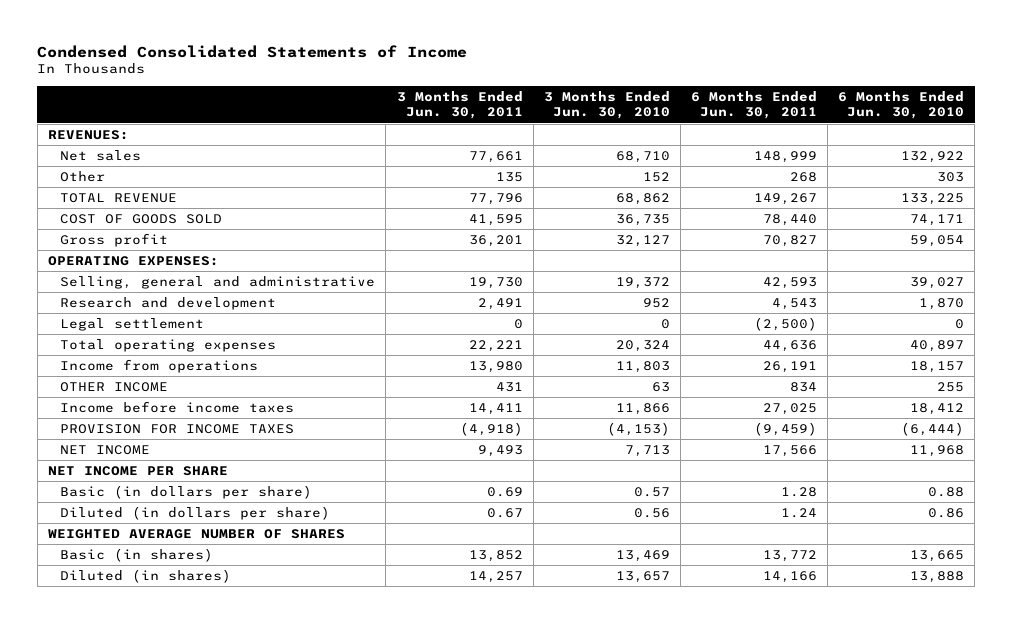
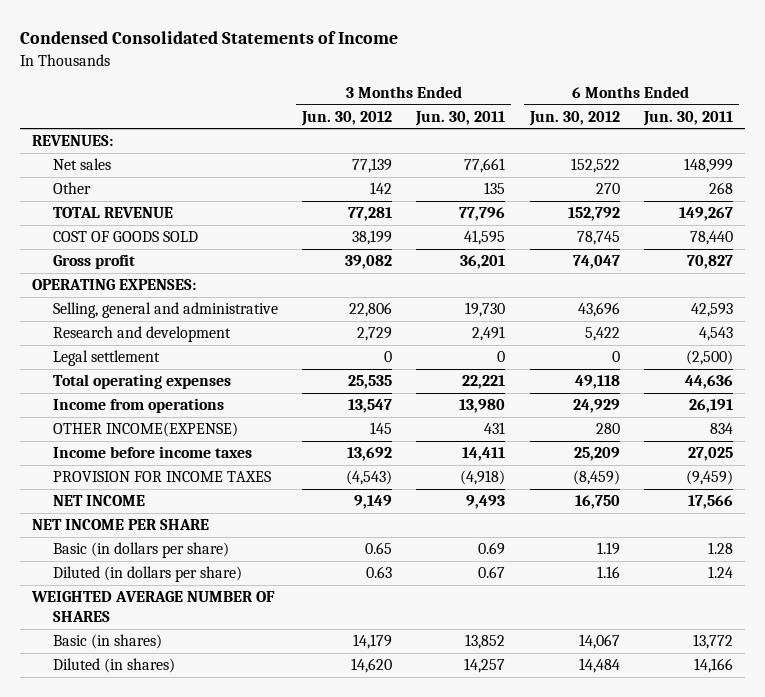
- | 3 Months Ended Jun. 30, 2011 | 3 Months Ended Jun. 30, 2010 | 6 Months Ended Jun. 30, 2011 | 6 Months Ended Jun. 30, 2010
+ | 3 Months Ended Jun. 30, 2012 | 3 Months Ended Jun. 30, 2011 | 6 Months Ended Jun. 30, 2012 | 6 Months Ended Jun. 30, 2011
- OTHER INCOME | 431 | 63 | 834 | 255
+ OTHER INCOME(EXPENSE) | 145 | 431 | 280 | 834

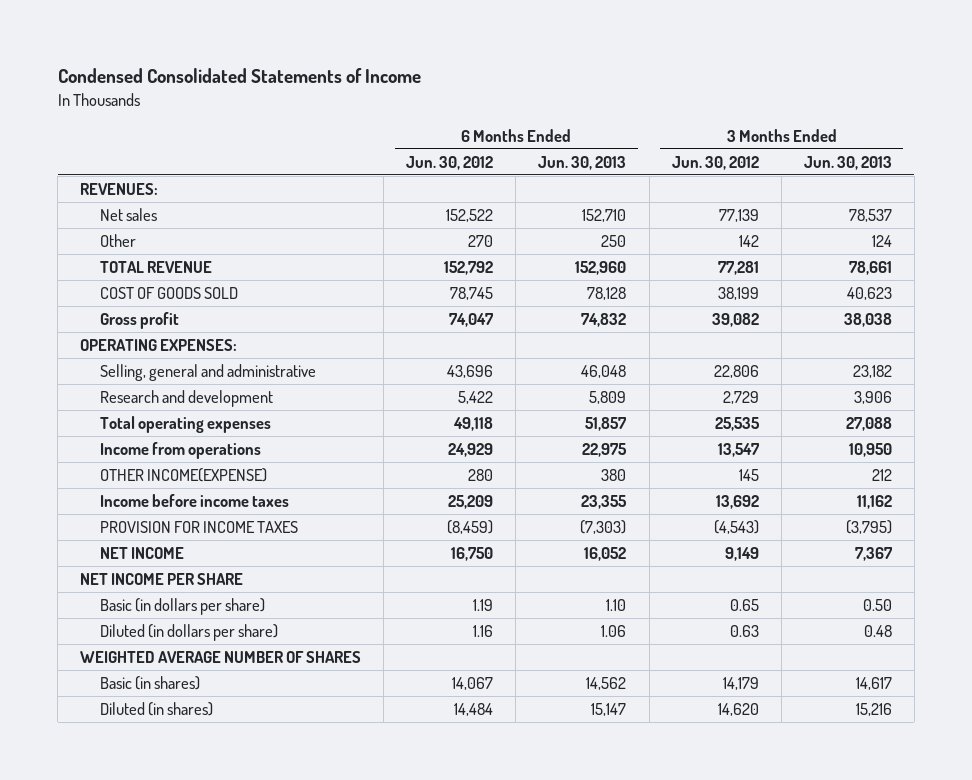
- | 3 Months Ended Jun. 30, 2012 | 3 Months Ended Jun. 30, 2011 | 6 Months Ended Jun. 30, 2012 | 6 Months Ended Jun. 30, 2011
+ | 6 Months Ended Jun. 30, 2012 | 6 Months Ended Jun. 30, 2013 | 3 Months Ended Jun. 30, 2012 | 3 Months Ended Jun. 30, 2013
- Legal settlement | 0 | 0 | 0 | (2,500)

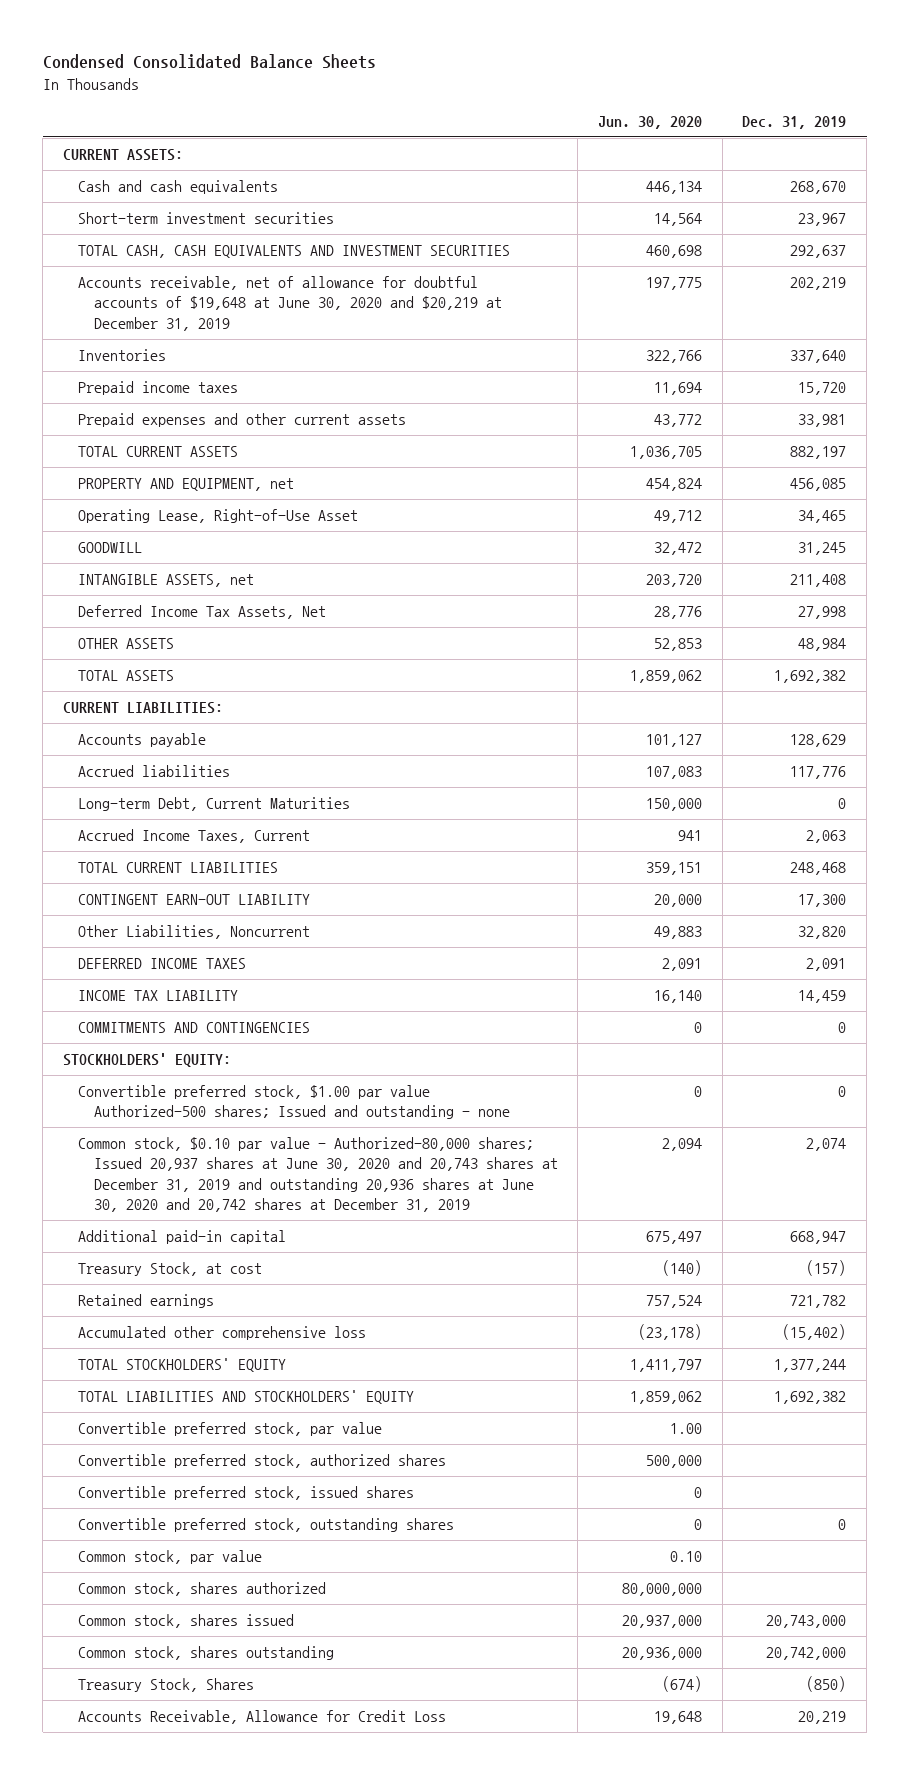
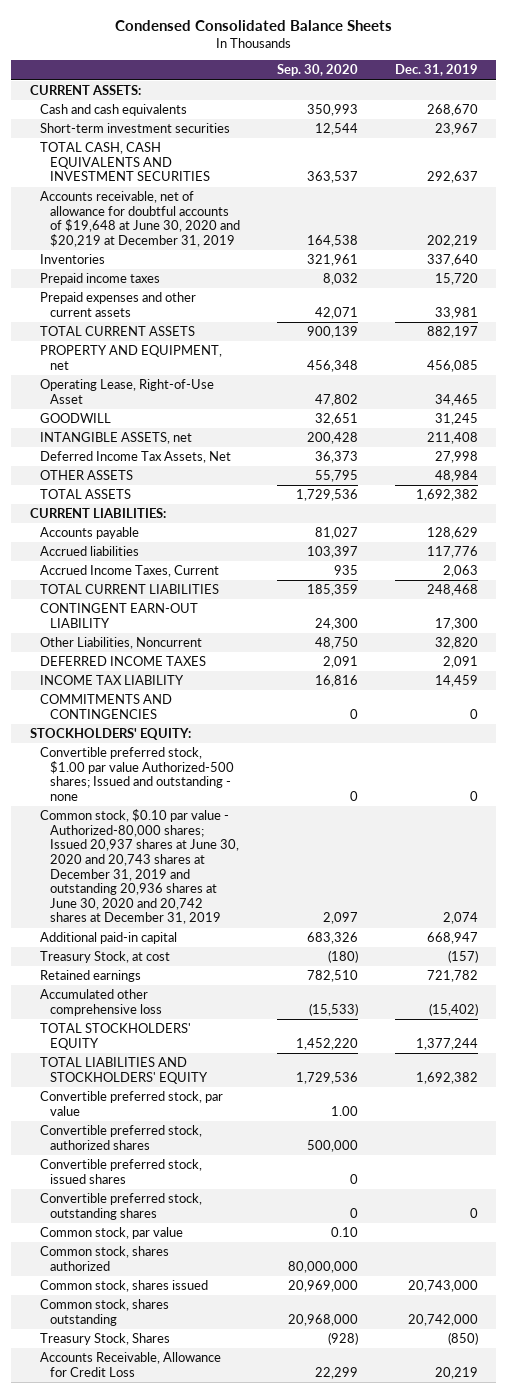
- | Jun. 30, 2020 | Dec. 31, 2019
+ | Sep. 30, 2020 | Dec. 31, 2019
- Long-term Debt, Current Maturities | 150,000 | 0

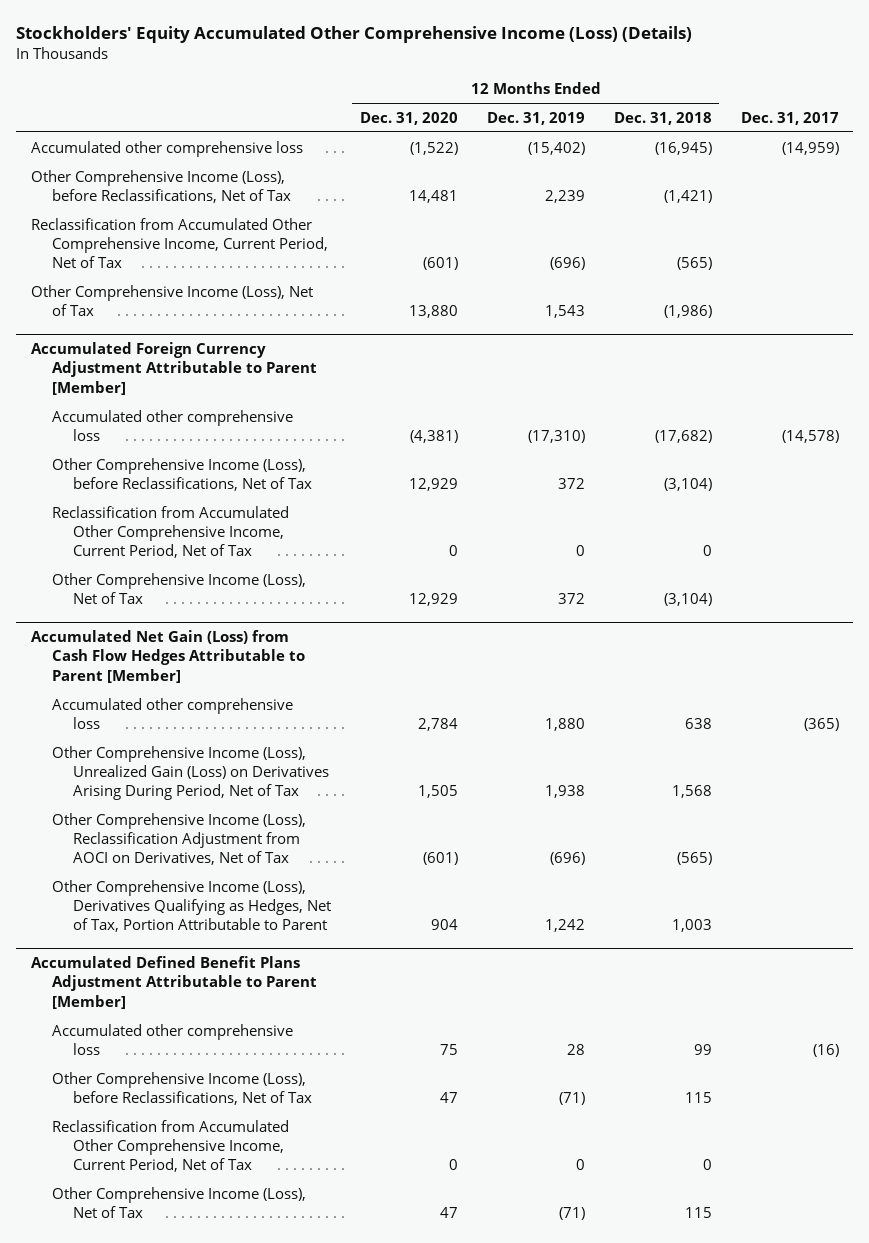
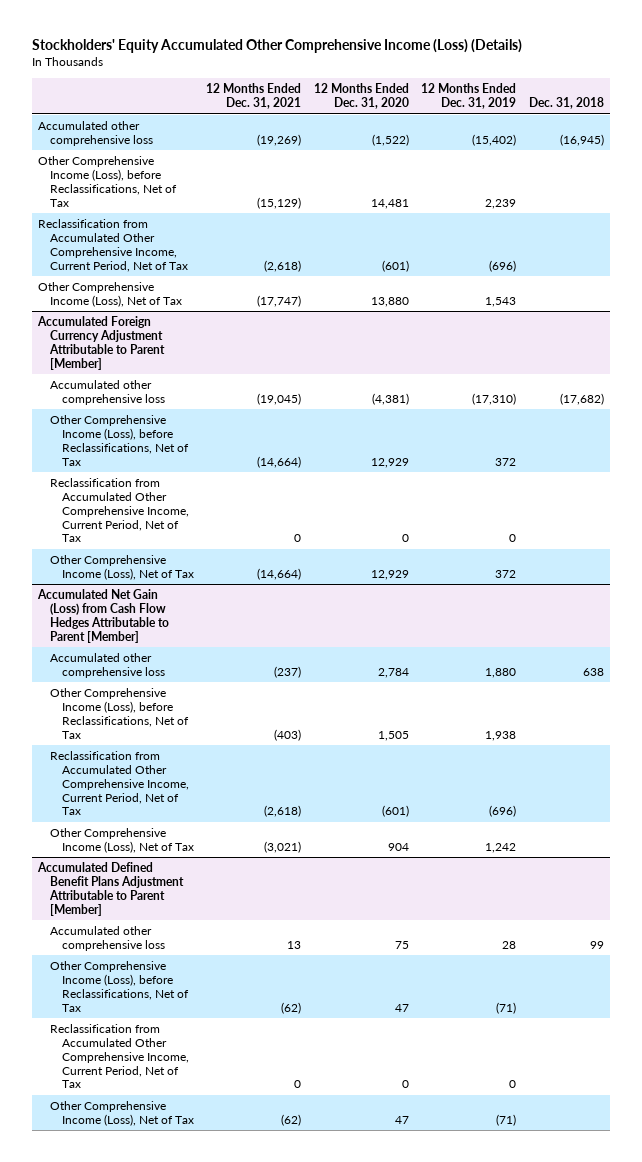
- | 12 Months Ended Dec. 31, 2020 | 12 Months Ended Dec. 31, 2019 | 12 Months Ended Dec. 31, 2018 | Dec. 31, 2017
+ | 12 Months Ended Dec. 31, 2021 | 12 Months Ended Dec. 31, 2020 | 12 Months Ended Dec. 31, 2019 | Dec. 31, 2018
@ Accumulated Net Gain (Loss) from Cash Flow Hedges Attributable to Parent [Member]
- Other Comprehensive Income (Loss), Unrealized Gain (Loss) on Derivatives Arising During Period, Net of Tax | 1,505 | 1,938 | 1,568 |
- Other Comprehensive Income (Loss), Reclassification Adjustment from AOCI on Derivatives, Net of Tax | (601) | (696) | (565) |
- Other Comprehensive Income (Loss), Derivatives Qualifying as Hedges, Net of Tax, Portion Attributable to Parent | 904 | 1,242 | 1,003 |
+ Other Comprehensive Income (Loss), before Reclassifications, Net of Tax | (403) | 1,505 | 1,938 |
+ Reclassification from Accumulated Other Comprehensive Income, Current Period, Net of Tax | (2,618) | (601) | (696) |
+ Other Comprehensive Income (Loss), Net of Tax | (3,021) | 904 | 1,242 |

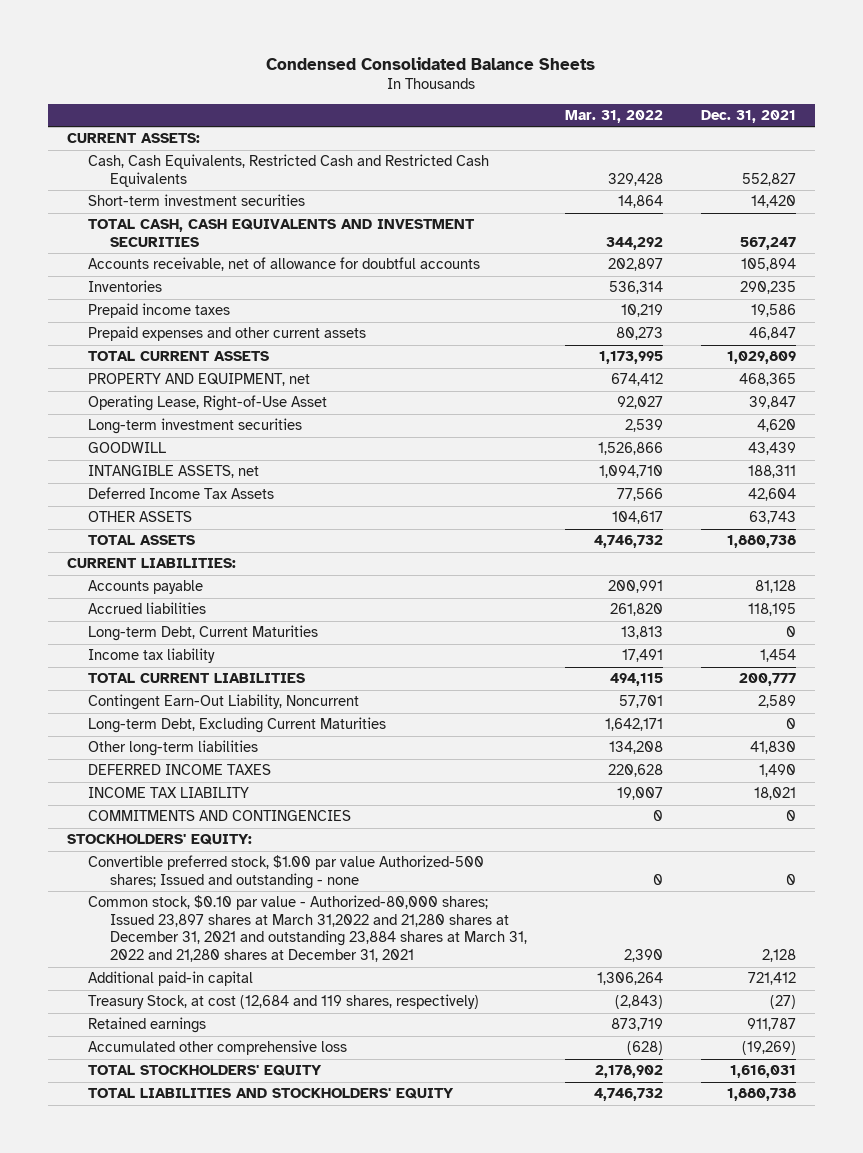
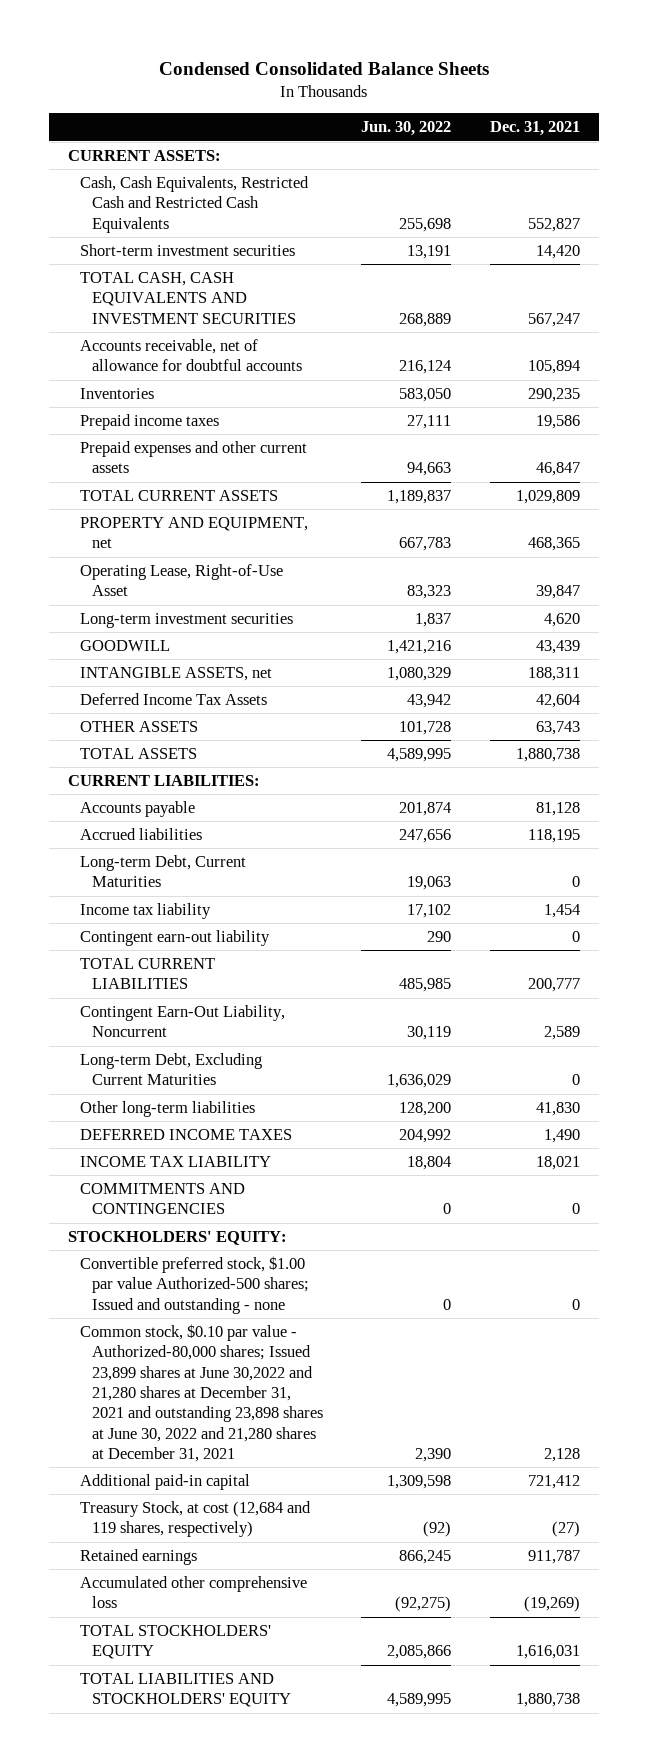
- | Mar. 31, 2022 | Dec. 31, 2021
+ | Jun. 30, 2022 | Dec. 31, 2021
+ Contingent earn-out liability | 290 | 0
- Common stock, $0.10 par value - Authorized-80,000 shares; Issued 23,897 shares at March 31,2022 and 21,280 shares at December 31, 2021 and outstanding 23,884 shares at March 31, 2022 and 21,280 shares at December 31, 2021 | 2,390 | 2,128
+ Common stock, $0.10 par value - Authorized-80,000 shares; Issued 23,899 shares at June 30,2022 and 21,280 shares at December 31, 2021 and outstanding 23,898 shares at June 30, 2022 and 21,280 shares at December 31, 2021 | 2,390 | 2,128

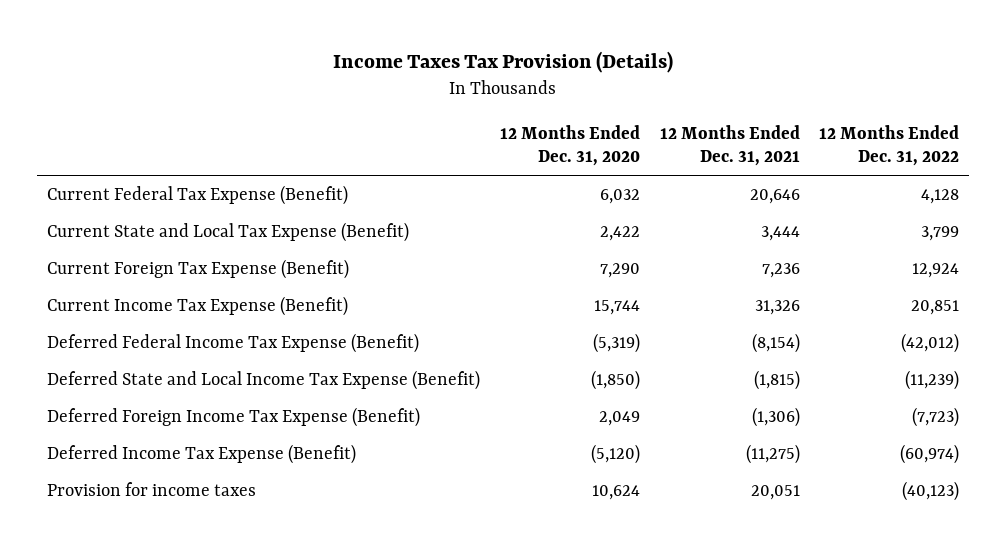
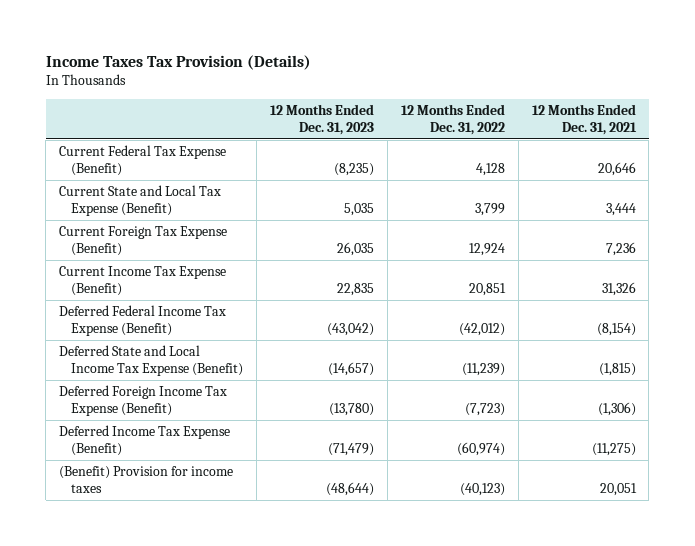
- | 12 Months Ended Dec. 31, 2020 | 12 Months Ended Dec. 31, 2021 | 12 Months Ended Dec. 31, 2022
+ | 12 Months Ended Dec. 31, 2023 | 12 Months Ended Dec. 31, 2022 | 12 Months Ended Dec. 31, 2021
- Provision for income taxes | 10,624 | 20,051 | (40,123)
+ (Benefit) Provision for income taxes | (48,644) | (40,123) | 20,051

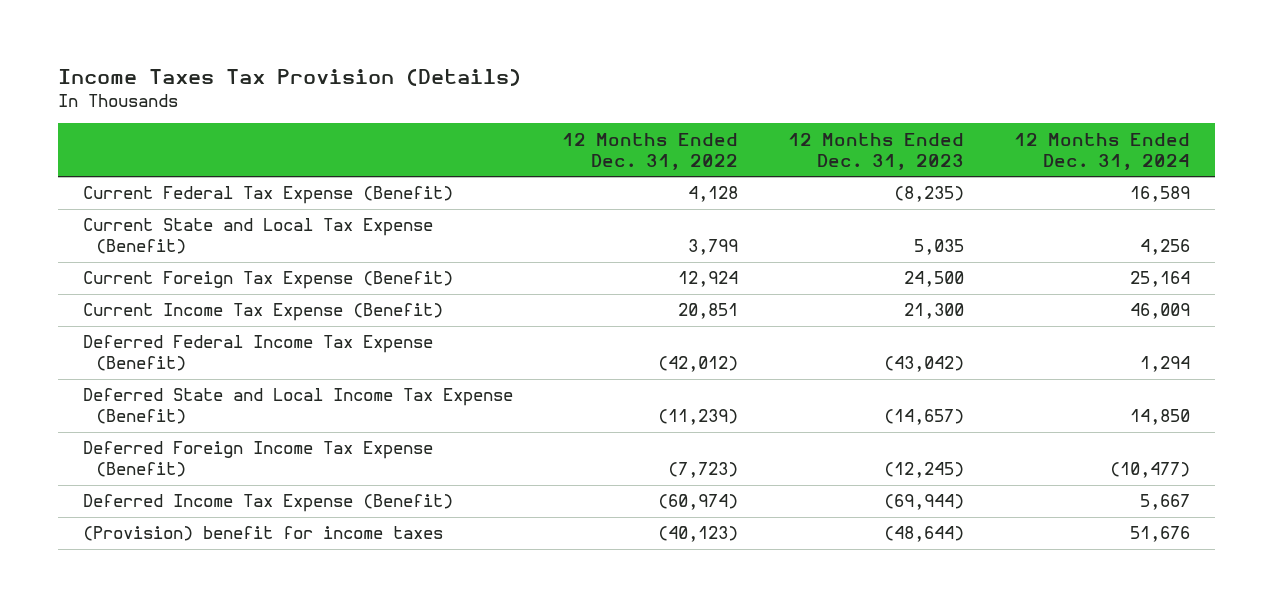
- | 12 Months Ended Dec. 31, 2023 | 12 Months Ended Dec. 31, 2022 | 12 Months Ended Dec. 31, 2021
+ | 12 Months Ended Dec. 31, 2022 | 12 Months Ended Dec. 31, 2023 | 12 Months Ended Dec. 31, 2024
- Current Foreign Tax Expense (Benefit) | 26,035 | 12,924 | 7,236
- Current Income Tax Expense (Benefit) | 22,835 | 20,851 | 31,326
+ Current Foreign Tax Expense (Benefit) | 12,924 | 24,500 | 25,164
+ Current Income Tax Expense (Benefit) | 20,851 | 21,300 | 46,009
- Deferred Foreign Income Tax Expense (Benefit) | (13,780) | (7,723) | (1,306)
- Deferred Income Tax Expense (Benefit) | (71,479) | (60,974) | (11,275)
- (Benefit) Provision for income taxes | (48,644) | (40,123) | 20,051
+ Deferred Foreign Income Tax Expense (Benefit) | (7,723) | (12,245) | (10,477)
+ Deferred Income Tax Expense (Benefit) | (60,974) | (69,944) | 5,667
+ (Provision) benefit for income taxes | (40,123) | (48,644) | 51,676

